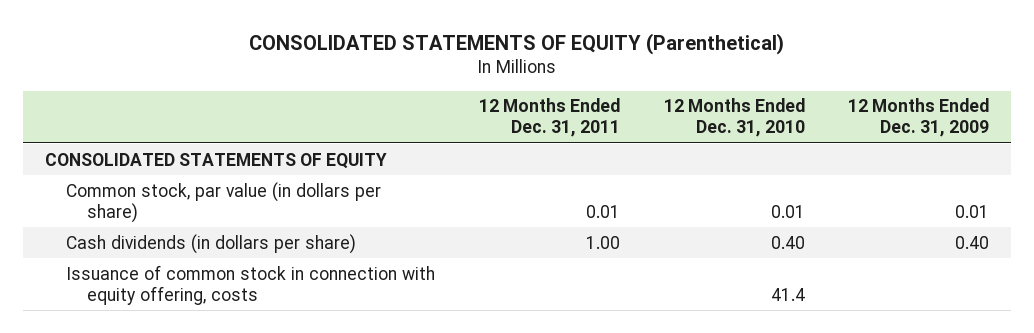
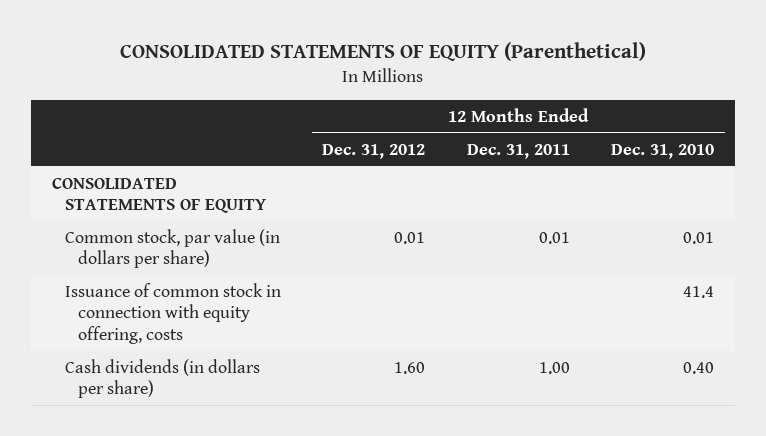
- | 12 Months Ended Dec. 31, 2011 | 12 Months Ended Dec. 31, 2010 | 12 Months Ended Dec. 31, 2009
+ | 12 Months Ended Dec. 31, 2012 | 12 Months Ended Dec. 31, 2011 | 12 Months Ended Dec. 31, 2010
moved down: Cash dividends (in dollars per share) | 1.60 | 1.00 | 0.40

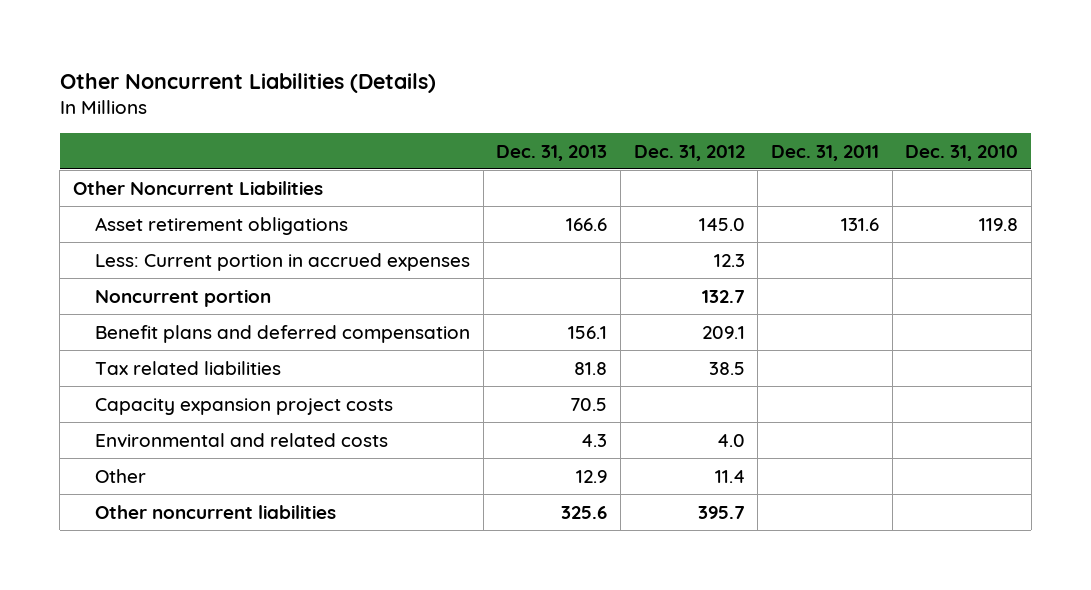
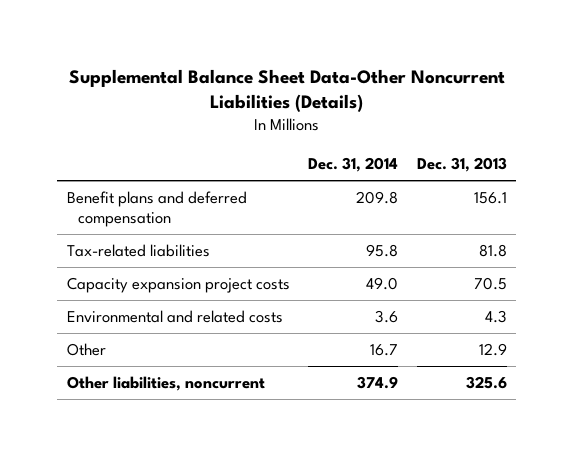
- Other Noncurrent Liabilities (Details)
+ Supplemental Balance Sheet Data-Other Noncurrent Liabilities (Details)
- | Dec. 31, 2013 | Dec. 31, 2012 | Dec. 31, 2011 | Dec. 31, 2010
+ | Dec. 31, 2014 | Dec. 31, 2013
- Other Noncurrent Liabilities
- Asset retirement obligations | 166.6 | 145.0 | 131.6 | 119.8
- Less: Current portion in accrued expenses | | 12.3 | |
- Noncurrent portion | | 132.7 | |
- Tax related liabilities | 81.8 | 38.5 | |
+ Tax-related liabilities | 95.8 | 81.8
- Other noncurrent liabilities | 325.6 | 395.7 | |
+ Other liabilities, noncurrent | 374.9 | 325.6

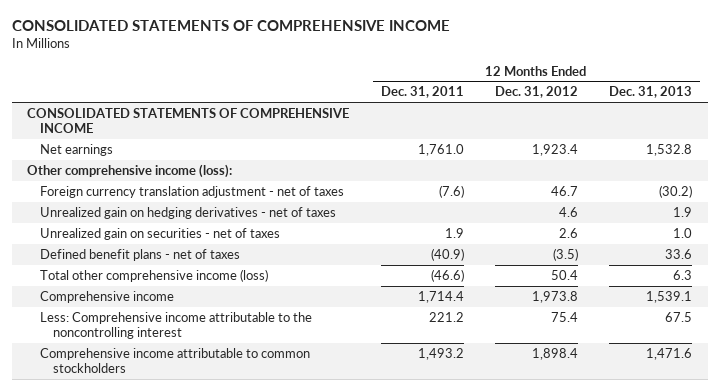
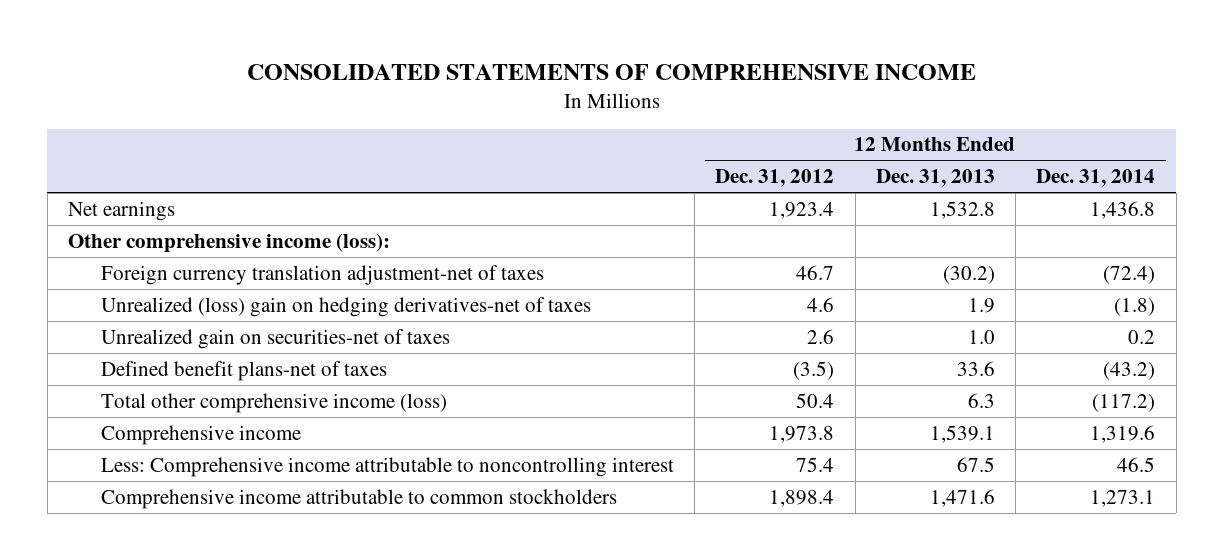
- | 12 Months Ended Dec. 31, 2011 | 12 Months Ended Dec. 31, 2012 | 12 Months Ended Dec. 31, 2013
+ | 12 Months Ended Dec. 31, 2012 | 12 Months Ended Dec. 31, 2013 | 12 Months Ended Dec. 31, 2014
- CONSOLIDATED STATEMENTS OF COMPREHENSIVE INCOME
- Foreign currency translation adjustment - net of taxes | (7.6) | 46.7 | (30.2)
- Unrealized gain on hedging derivatives - net of taxes | | 4.6 | 1.9
- Unrealized gain on securities - net of taxes | 1.9 | 2.6 | 1.0
- Defined benefit plans - net of taxes | (40.9) | (3.5) | 33.6
+ Foreign currency translation adjustment-net of taxes | 46.7 | (30.2) | (72.4)
+ Unrealized (loss) gain on hedging derivatives-net of taxes | 4.6 | 1.9 | (1.8)
+ Unrealized gain on securities-net of taxes | 2.6 | 1.0 | 0.2
+ Defined benefit plans-net of taxes | (3.5) | 33.6 | (43.2)
- Less: Comprehensive income attributable to the noncontrolling interest | 221.2 | 75.4 | 67.5
+ Less: Comprehensive income attributable to noncontrolling interest | 75.4 | 67.5 | 46.5

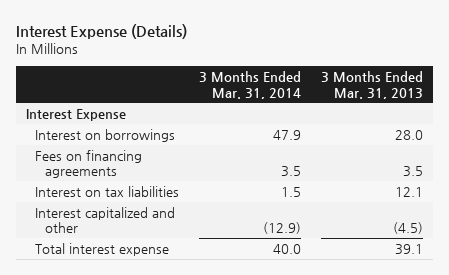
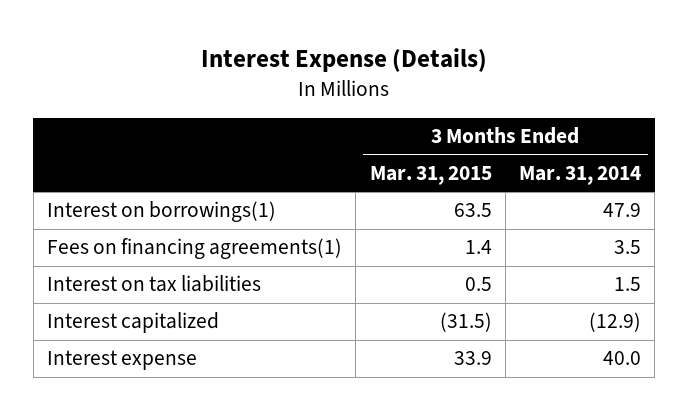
- | 3 Months Ended Mar. 31, 2014 | 3 Months Ended Mar. 31, 2013
+ | 3 Months Ended Mar. 31, 2015 | 3 Months Ended Mar. 31, 2014
- Interest Expense
- Interest on borrowings | 47.9 | 28.0
- Fees on financing agreements | 3.5 | 3.5
+ Interest on borrowings(1) | 63.5 | 47.9
+ Fees on financing agreements(1) | 1.4 | 3.5
- Interest capitalized and other | (12.9) | (4.5)
- Total interest expense | 40.0 | 39.1
+ Interest capitalized | (31.5) | (12.9)
+ Interest expense | 33.9 | 40.0

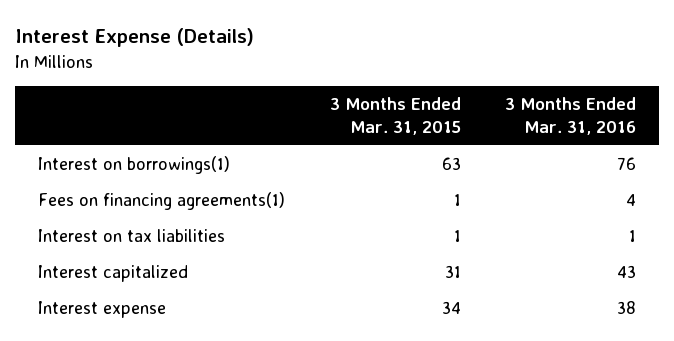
- | 3 Months Ended Mar. 31, 2015 | 3 Months Ended Mar. 31, 2014
+ | 3 Months Ended Mar. 31, 2015 | 3 Months Ended Mar. 31, 2016
- Interest on borrowings(1) | 63.5 | 47.9
- Fees on financing agreements(1) | 1.4 | 3.5
- Interest on tax liabilities | 0.5 | 1.5
- Interest capitalized | (31.5) | (12.9)
- Interest expense | 33.9 | 40.0
+ Interest on borrowings(1) | 63 | 76
+ Fees on financing agreements(1) | 1 | 4
+ Interest on tax liabilities | 1 | 1
+ Interest capitalized | 31 | 43
+ Interest expense | 34 | 38

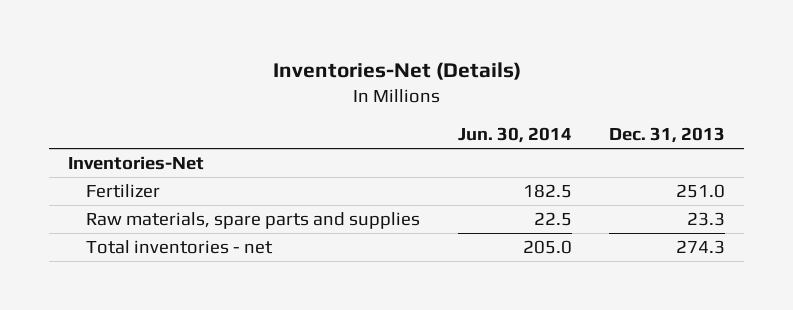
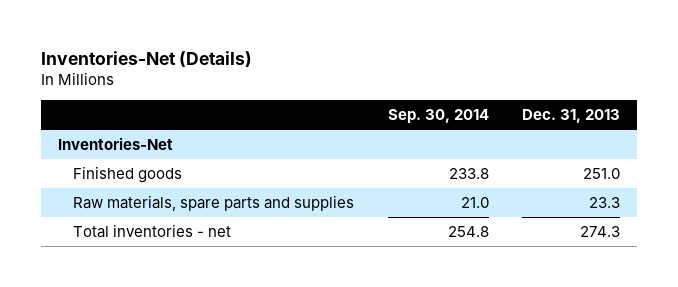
- | Jun. 30, 2014 | Dec. 31, 2013
+ | Sep. 30, 2014 | Dec. 31, 2013
- Fertilizer | 182.5 | 251.0
+ Finished goods | 233.8 | 251.0

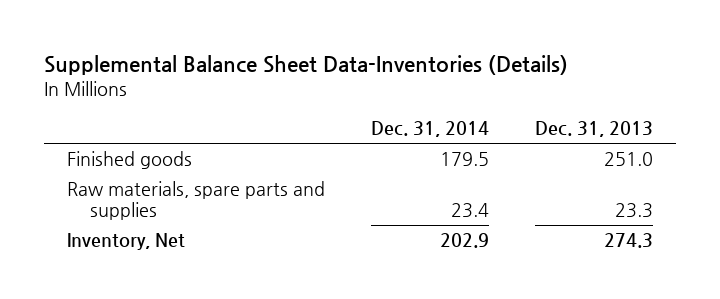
- Inventories-Net (Details)
+ Supplemental Balance Sheet Data-Inventories (Details)
- | Sep. 30, 2014 | Dec. 31, 2013
+ | Dec. 31, 2014 | Dec. 31, 2013
- Inventories-Net
- Total inventories - net | 254.8 | 274.3
+ Inventory, Net | 202.9 | 274.3

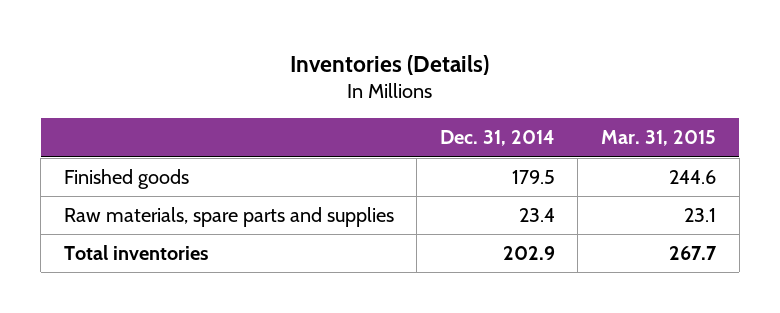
- Supplemental Balance Sheet Data-Inventories (Details)
+ Inventories (Details)
- | Dec. 31, 2014 | Dec. 31, 2013
+ | Dec. 31, 2014 | Mar. 31, 2015
- Inventory, Net | 202.9 | 274.3
+ Total inventories | 202.9 | 267.7

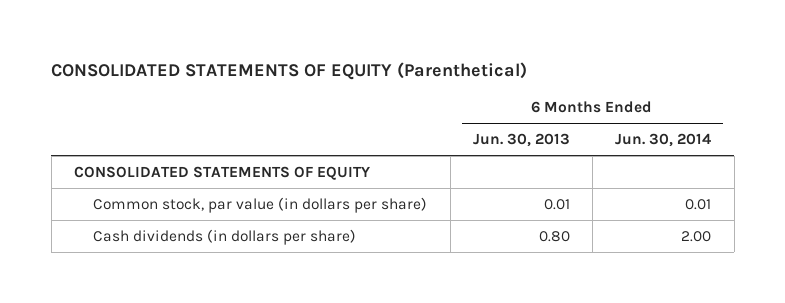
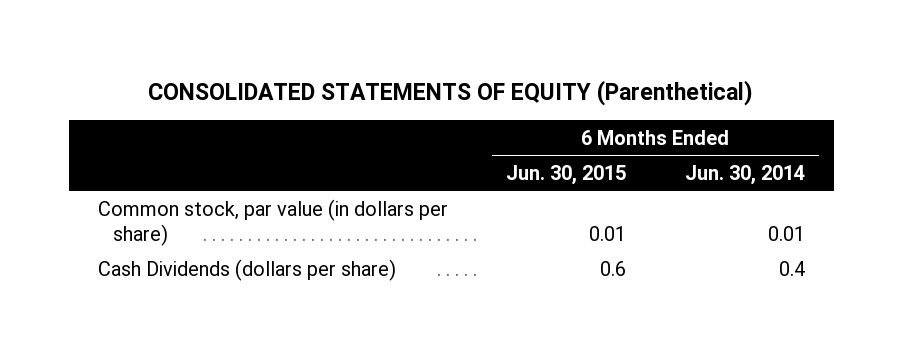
- | 6 Months Ended Jun. 30, 2013 | 6 Months Ended Jun. 30, 2014
+ | 6 Months Ended Jun. 30, 2015 | 6 Months Ended Jun. 30, 2014
- CONSOLIDATED STATEMENTS OF EQUITY
- Cash dividends (in dollars per share) | 0.80 | 2.00
+ Cash Dividends (dollars per share) | 0.6 | 0.4

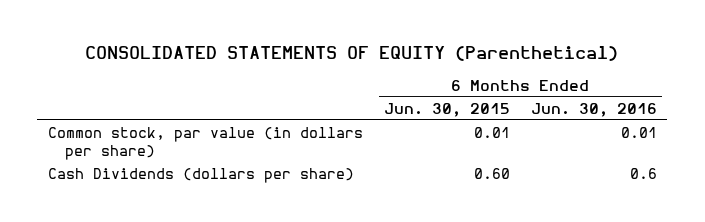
- | 6 Months Ended Jun. 30, 2015 | 6 Months Ended Jun. 30, 2014
+ | 6 Months Ended Jun. 30, 2015 | 6 Months Ended Jun. 30, 2016
- Cash Dividends (dollars per share) | 0.6 | 0.4
+ Cash Dividends (dollars per share) | 0.60 | 0.6

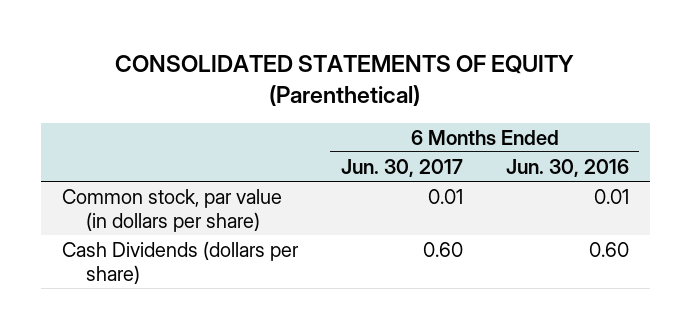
- | 6 Months Ended Jun. 30, 2015 | 6 Months Ended Jun. 30, 2016
+ | 6 Months Ended Jun. 30, 2017 | 6 Months Ended Jun. 30, 2016
- Cash Dividends (dollars per share) | 0.60 | 0.6
+ Cash Dividends (dollars per share) | 0.60 | 0.60

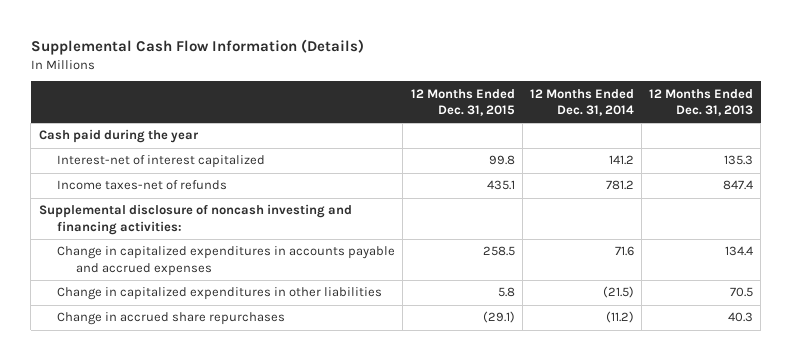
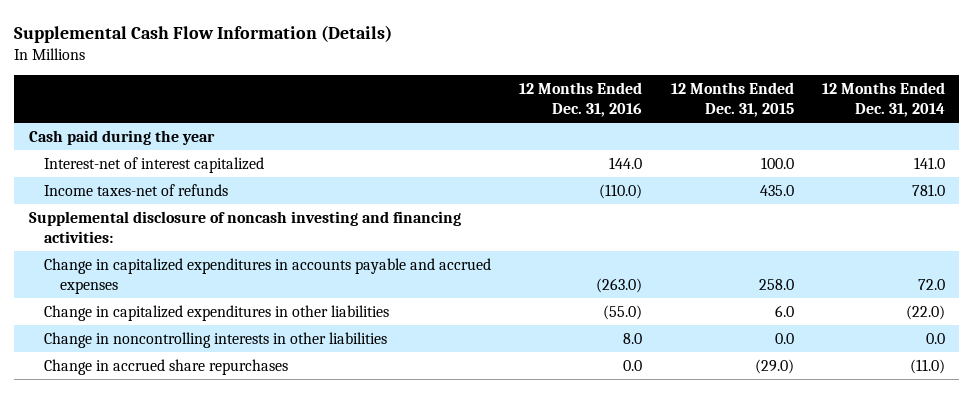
- | 12 Months Ended Dec. 31, 2015 | 12 Months Ended Dec. 31, 2014 | 12 Months Ended Dec. 31, 2013
+ | 12 Months Ended Dec. 31, 2016 | 12 Months Ended Dec. 31, 2015 | 12 Months Ended Dec. 31, 2014
- Interest-net of interest capitalized | 99.8 | 141.2 | 135.3
- Income taxes-net of refunds | 435.1 | 781.2 | 847.4
+ Interest-net of interest capitalized | 144.0 | 100.0 | 141.0
+ Income taxes-net of refunds | (110.0) | 435.0 | 781.0
- Change in capitalized expenditures in accounts payable and accrued expenses | 258.5 | 71.6 | 134.4
- Change in capitalized expenditures in other liabilities | 5.8 | (21.5) | 70.5
- Change in accrued share repurchases | (29.1) | (11.2) | 40.3
+ Change in capitalized expenditures in accounts payable and accrued expenses | (263.0) | 258.0 | 72.0
+ Change in capitalized expenditures in other liabilities | (55.0) | 6.0 | (22.0)
+ Change in noncontrolling interests in other liabilities | 8.0 | 0.0 | 0.0
+ Change in accrued share repurchases | 0.0 | (29.0) | (11.0)

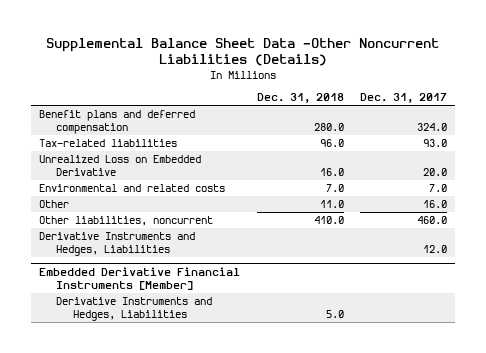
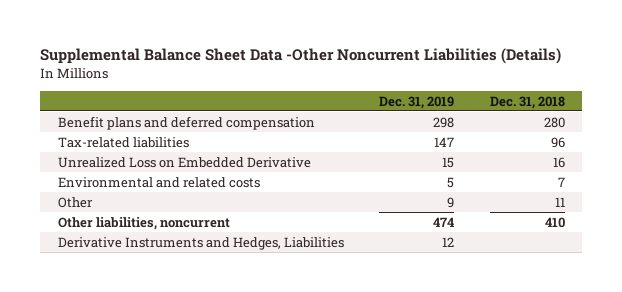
- | Dec. 31, 2018 | Dec. 31, 2017
+ | Dec. 31, 2019 | Dec. 31, 2018
- Benefit plans and deferred compensation | 280.0 | 324.0
- Tax-related liabilities | 96.0 | 93.0
- Unrealized Loss on Embedded Derivative | 16.0 | 20.0
- Environmental and related costs | 7.0 | 7.0
- Other | 11.0 | 16.0
- Other liabilities, noncurrent | 410.0 | 460.0
+ Benefit plans and deferred compensation | 298 | 280
+ Tax-related liabilities | 147 | 96
+ Unrealized Loss on Embedded Derivative | 15 | 16
+ Environmental and related costs | 5 | 7
+ Other | 9 | 11
+ Other liabilities, noncurrent | 474 | 410
- Embedded Derivative Financial Instruments [Member]
- Derivative Instruments and Hedges, Liabilities | 5.0 |

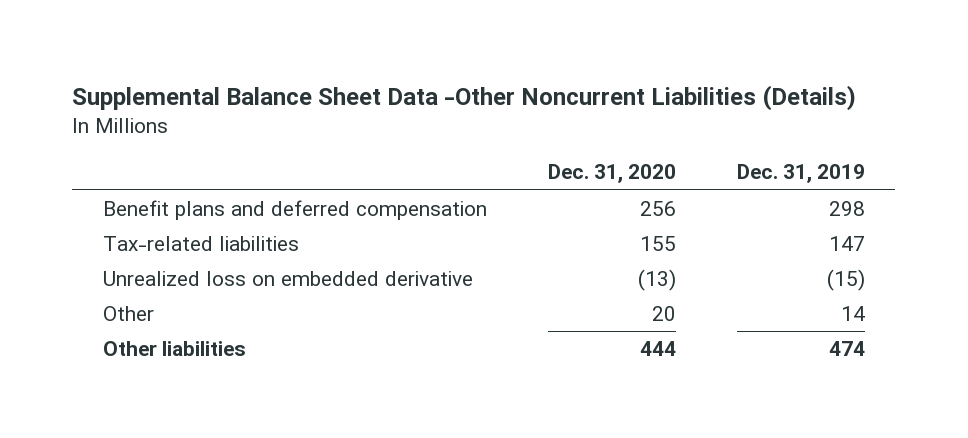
- | Dec. 31, 2019 | Dec. 31, 2018
+ | Dec. 31, 2020 | Dec. 31, 2019
- Unrealized Loss on Embedded Derivative | 15 | 16
- Environmental and related costs | 5 | 7
- Other | 9 | 11
- Other liabilities, noncurrent | 474 | 410
- Derivative Instruments and Hedges, Liabilities | 12 |
+ Unrealized loss on embedded derivative | (13) | (15)
+ Other | 20 | 14
+ Other liabilities | 444 | 474

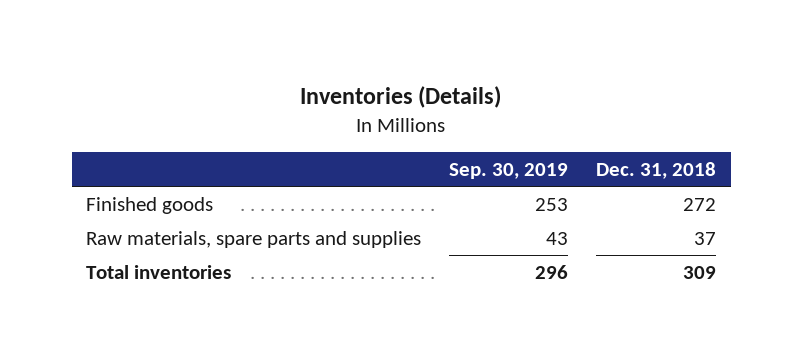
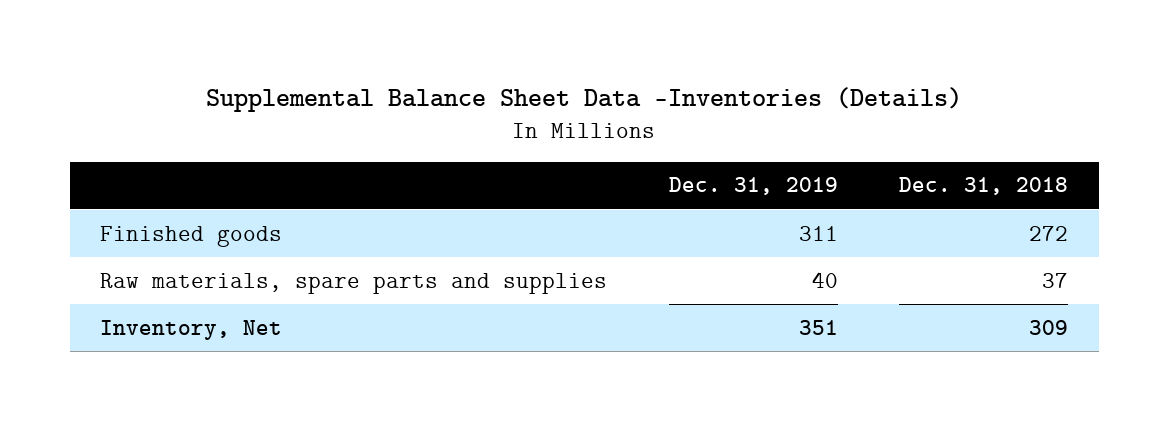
- Inventories (Details)
+ Supplemental Balance Sheet Data -Inventories (Details)
- | Sep. 30, 2019 | Dec. 31, 2018
+ | Dec. 31, 2019 | Dec. 31, 2018
- Total inventories | 296 | 309
+ Inventory, Net | 351 | 309

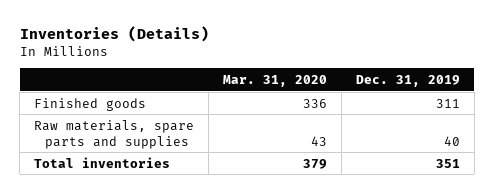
- Supplemental Balance Sheet Data -Inventories (Details)
+ Inventories (Details)
- | Dec. 31, 2019 | Dec. 31, 2018
+ | Mar. 31, 2020 | Dec. 31, 2019
- Inventory, Net | 351 | 309
+ Total inventories | 379 | 351

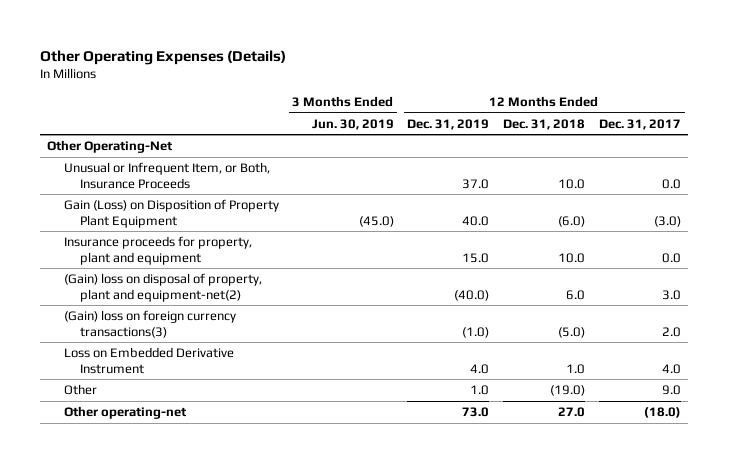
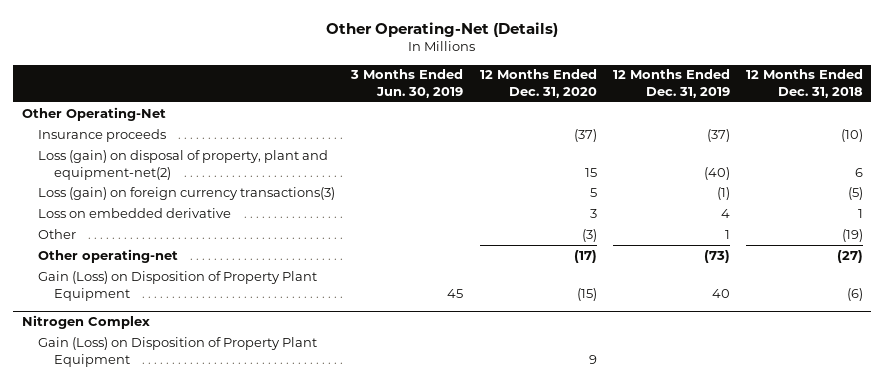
- Other Operating Expenses (Details)
+ Other Operating-Net (Details)
- | 3 Months Ended Jun. 30, 2019 | 12 Months Ended Dec. 31, 2019 | 12 Months Ended Dec. 31, 2018 | 12 Months Ended Dec. 31, 2017
+ | 3 Months Ended Jun. 30, 2019 | 12 Months Ended Dec. 31, 2020 | 12 Months Ended Dec. 31, 2019 | 12 Months Ended Dec. 31, 2018
- Unusual or Infrequent Item, or Both, Insurance Proceeds | | 37.0 | 10.0 | 0.0
- Gain (Loss) on Disposition of Property Plant Equipment | (45.0) | 40.0 | (6.0) | (3.0)
- Insurance proceeds for property, plant and equipment | | 15.0 | 10.0 | 0.0
- (Gain) loss on disposal of property, plant and equipment-net(2) | | (40.0) | 6.0 | 3.0
- (Gain) loss on foreign currency transactions(3) | | (1.0) | (5.0) | 2.0
- Loss on Embedded Derivative Instrument | | 4.0 | 1.0 | 4.0
- Other | | 1.0 | (19.0) | 9.0
- Other operating-net | | 73.0 | 27.0 | (18.0)
+ Insurance proceeds | | (37) | (37) | (10)
+ Loss (gain) on disposal of property, plant and equipment-net(2) | | 15 | (40) | 6
+ Loss (gain) on foreign currency transactions(3) | | 5 | (1) | (5)
+ Loss on embedded derivative | | 3 | 4 | 1
+ Other | | (3) | 1 | (19)
+ Other operating-net | | (17) | (73) | (27)
+ Gain (Loss) on Disposition of Property Plant Equipment | 45 | (15) | 40 | (6)
+ Nitrogen Complex
+ Gain (Loss) on Disposition of Property Plant Equipment | | 9 | |

